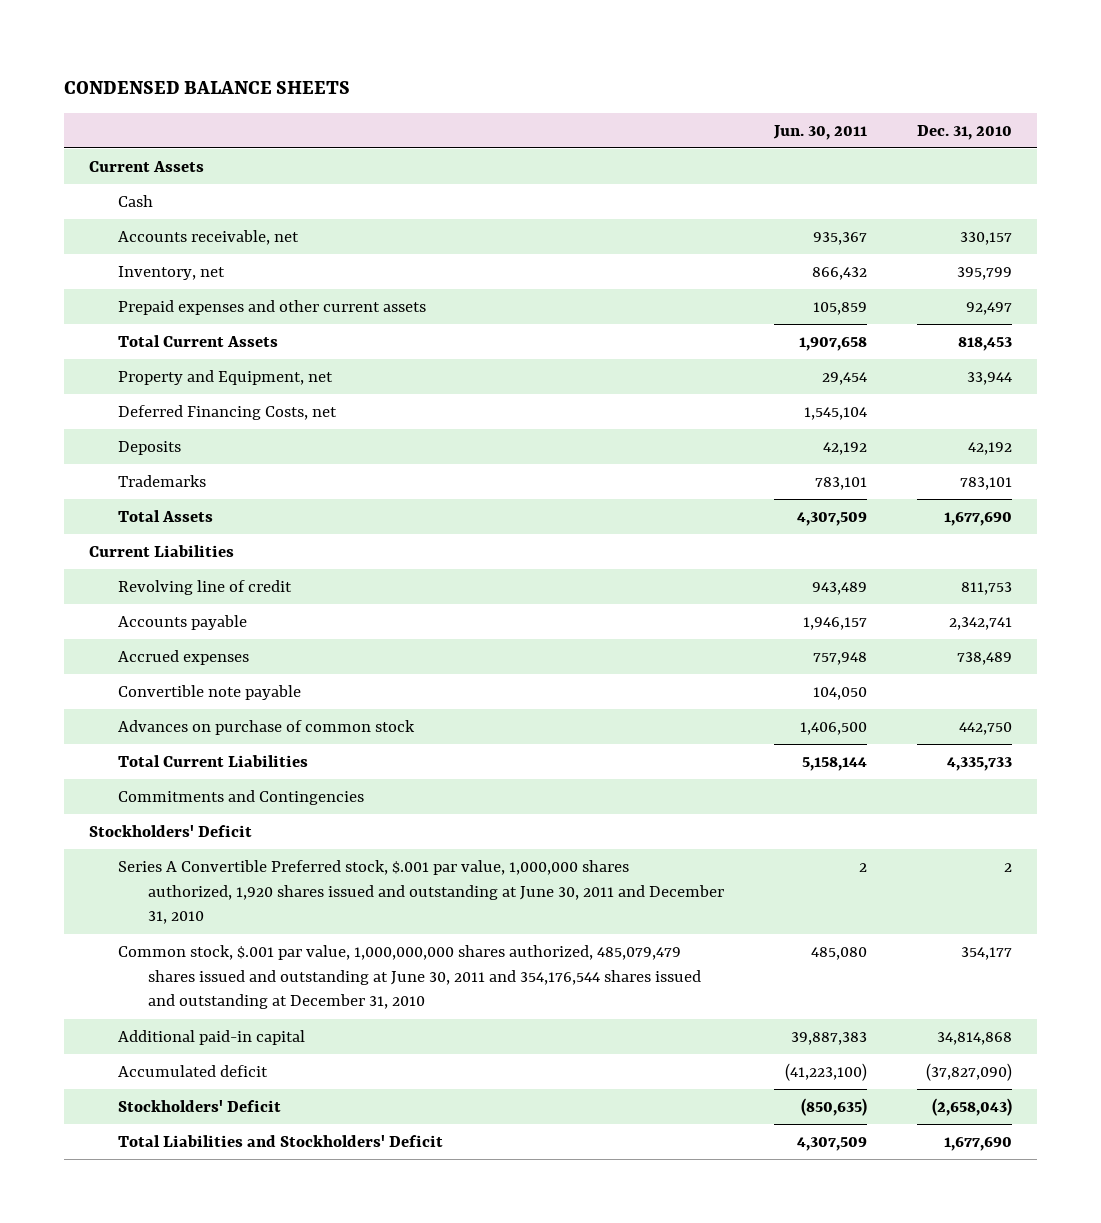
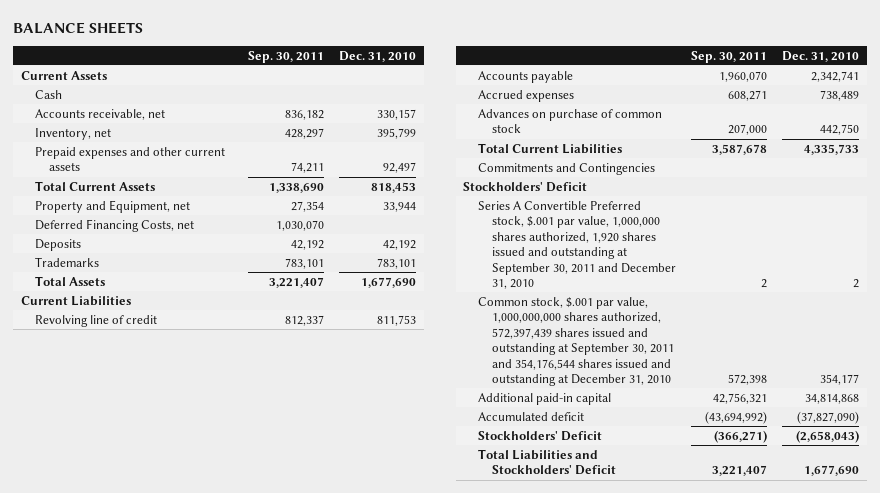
- CONDENSED BALANCE SHEETS
+ BALANCE SHEETS
- | Jun. 30, 2011 | Dec. 31, 2010
+ | Sep. 30, 2011 | Dec. 31, 2010
- Convertible note payable | 104,050 |
- Series A Convertible Preferred stock, $.001 par value, 1,000,000 shares authorized, 1,920 shares issued and outstanding at June 30, 2011 and December 31, 2010 | 2 | 2
- Common stock, $.001 par value, 1,000,000,000 shares authorized, 485,079,479 shares issued and outstanding at June 30, 2011 and 354,176,544 shares issued and outstanding at December 31, 2010 | 485,080 | 354,177
+ Series A Convertible Preferred stock, $.001 par value, 1,000,000 shares authorized, 1,920 shares issued and outstanding at September 30, 2011 and December 31, 2010 | 2 | 2
+ Common stock, $.001 par value, 1,000,000,000 shares authorized, 572,397,439 shares issued and outstanding at September 30, 2011 and 354,176,544 shares issued and outstanding at December 31, 2010 | 572,398 | 354,177

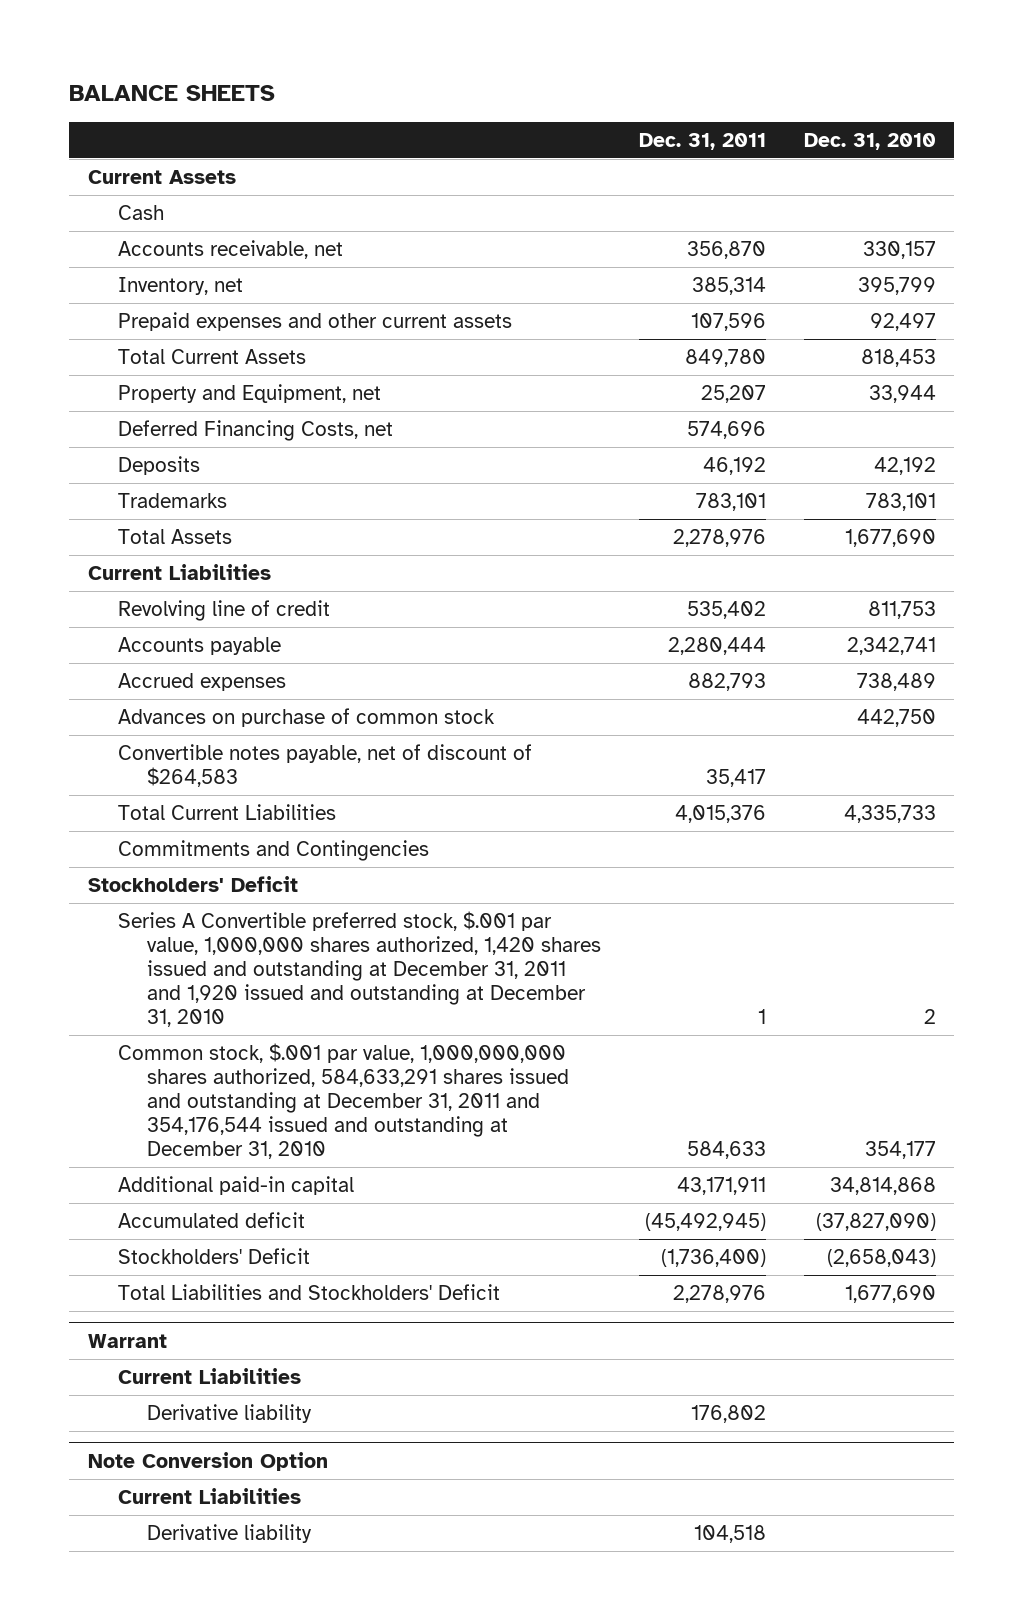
- | Sep. 30, 2011 | Dec. 31, 2010
+ | Dec. 31, 2011 | Dec. 31, 2010
+ Convertible notes payable, net of discount of $264,583 | 35,417 |
- Series A Convertible Preferred stock, $.001 par value, 1,000,000 shares authorized, 1,920 shares issued and outstanding at September 30, 2011 and December 31, 2010 | 2 | 2
- Common stock, $.001 par value, 1,000,000,000 shares authorized, 572,397,439 shares issued and outstanding at September 30, 2011 and 354,176,544 shares issued and outstanding at December 31, 2010 | 572,398 | 354,177
+ Series A Convertible preferred stock, $.001 par value, 1,000,000 shares authorized, 1,420 shares issued and outstanding at December 31, 2011 and 1,920 issued and outstanding at December 31, 2010 | 1 | 2
+ Common stock, $.001 par value, 1,000,000,000 shares authorized, 584,633,291 shares issued and outstanding at December 31, 2011 and 354,176,544 issued and outstanding at December 31, 2010 | 584,633 | 354,177
+ Warrant
+ Current Liabilities
+ Derivative liability | 176,802 |
+ Note Conversion Option
+ Current Liabilities
+ Derivative liability | 104,518 |

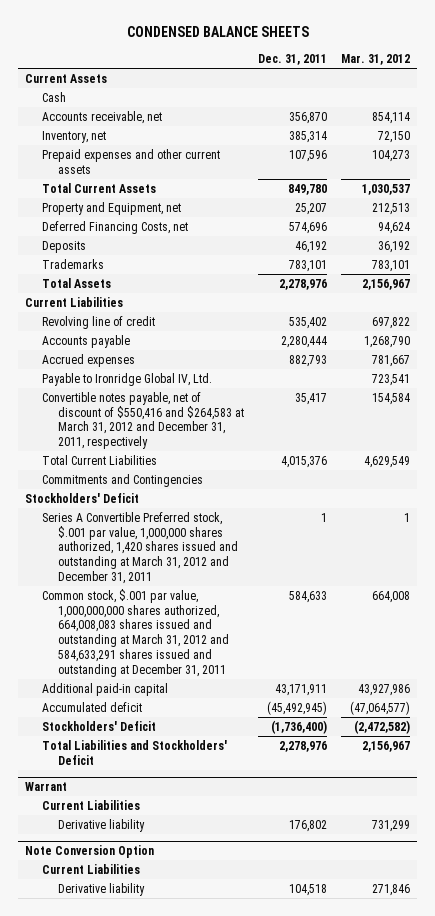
- BALANCE SHEETS
+ CONDENSED BALANCE SHEETS
- | Dec. 31, 2011 | Dec. 31, 2010
+ | Dec. 31, 2011 | Mar. 31, 2012
- Advances on purchase of common stock | | 442,750
- Convertible notes payable, net of discount of $264,583 | 35,417 |
+ Payable to Ironridge Global IV, Ltd. | | 723,541
+ Convertible notes payable, net of discount of $550,416 and $264,583 at March 31, 2012 and December 31, 2011, respectively | 35,417 | 154,584
- Series A Convertible preferred stock, $.001 par value, 1,000,000 shares authorized, 1,420 shares issued and outstanding at December 31, 2011 and 1,920 issued and outstanding at December 31, 2010 | 1 | 2
- Common stock, $.001 par value, 1,000,000,000 shares authorized, 584,633,291 shares issued and outstanding at December 31, 2011 and 354,176,544 issued and outstanding at December 31, 2010 | 584,633 | 354,177
+ Series A Convertible Preferred stock, $.001 par value, 1,000,000 shares authorized, 1,420 shares issued and outstanding at March 31, 2012 and December 31, 2011 | 1 | 1
+ Common stock, $.001 par value, 1,000,000,000 shares authorized, 664,008,083 shares issued and outstanding at March 31, 2012 and 584,633,291 shares issued and outstanding at December 31, 2011 | 584,633 | 664,008

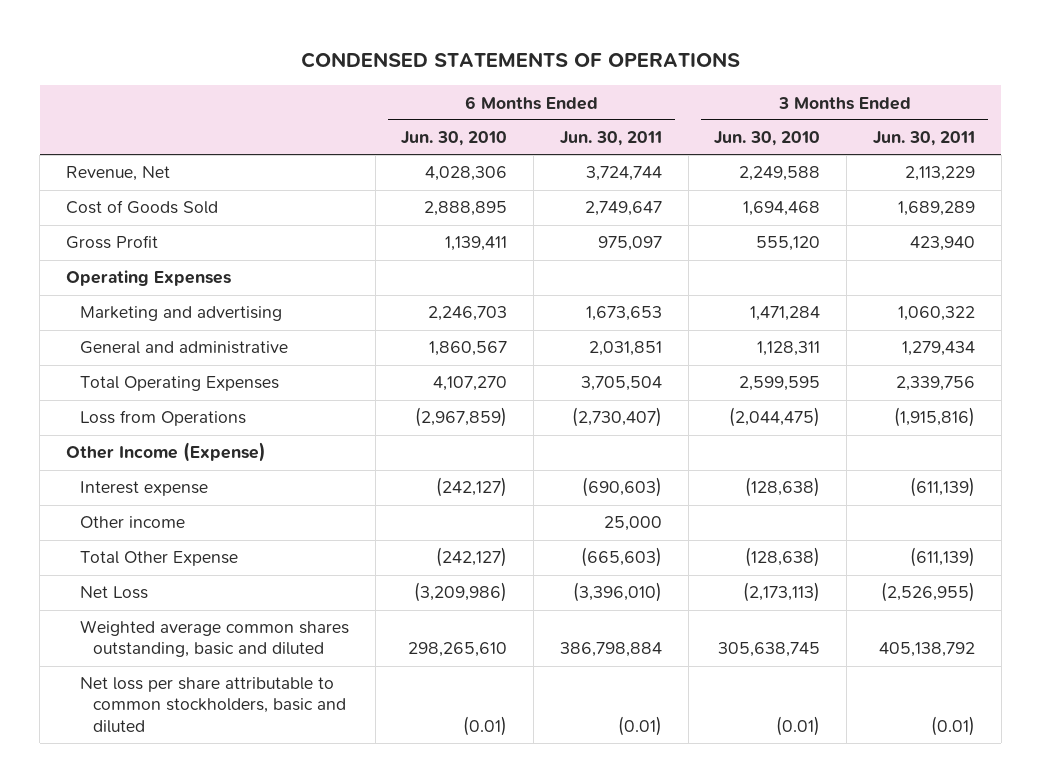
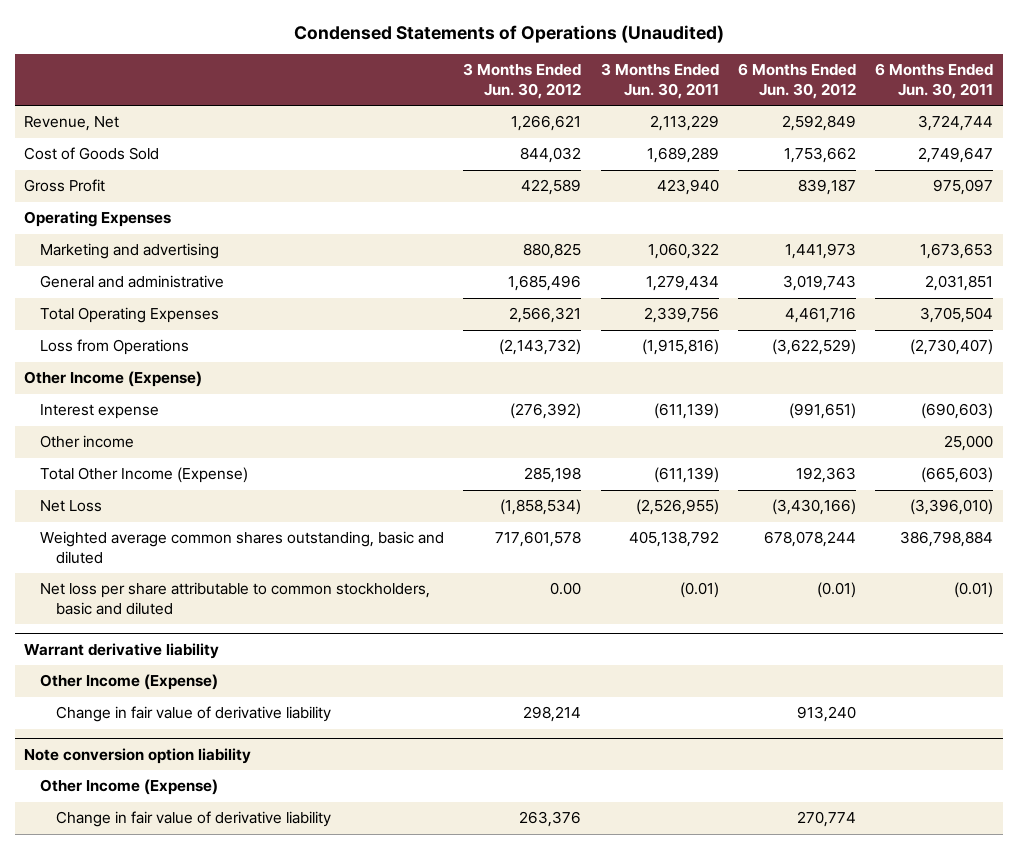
- CONDENSED STATEMENTS OF OPERATIONS
+ Condensed Statements of Operations (Unaudited)
- | 6 Months Ended Jun. 30, 2010 | 6 Months Ended Jun. 30, 2011 | 3 Months Ended Jun. 30, 2010 | 3 Months Ended Jun. 30, 2011
+ | 3 Months Ended Jun. 30, 2012 | 3 Months Ended Jun. 30, 2011 | 6 Months Ended Jun. 30, 2012 | 6 Months Ended Jun. 30, 2011
- Total Other Expense | (242,127) | (665,603) | (128,638) | (611,139)
+ Total Other Income (Expense) | 285,198 | (611,139) | 192,363 | (665,603)
+ Warrant derivative liability
+ Other Income (Expense)
+ Change in fair value of derivative liability | 298,214 | | 913,240 |
+ Note conversion option liability
+ Other Income (Expense)
+ Change in fair value of derivative liability | 263,376 | | 270,774 |

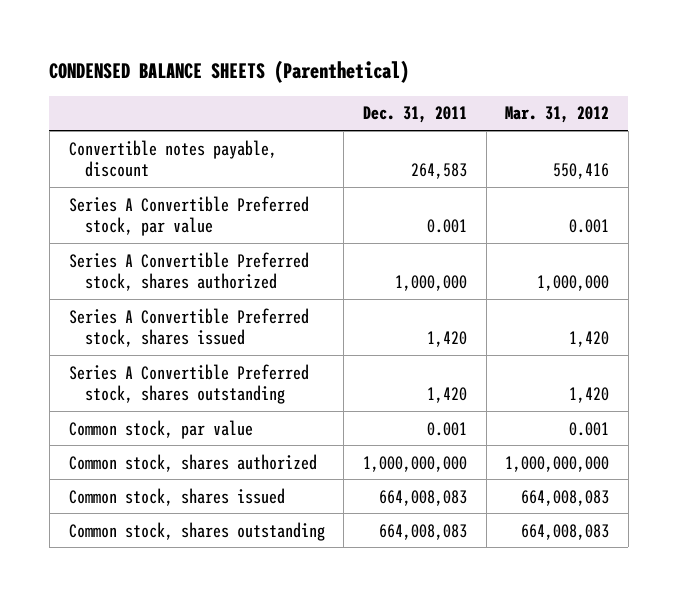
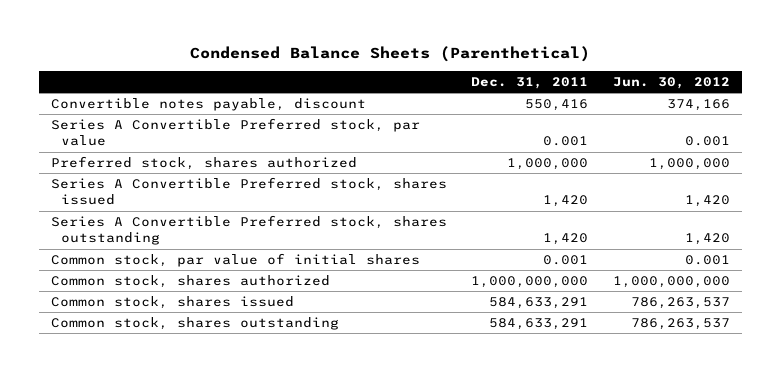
- CONDENSED BALANCE SHEETS (Parenthetical)
+ Condensed Balance Sheets (Parenthetical)
- | Dec. 31, 2011 | Mar. 31, 2012
+ | Dec. 31, 2011 | Jun. 30, 2012
- Convertible notes payable, discount | 264,583 | 550,416
+ Convertible notes payable, discount | 550,416 | 374,166
- Series A Convertible Preferred stock, shares authorized | 1,000,000 | 1,000,000
+ Preferred stock, shares authorized | 1,000,000 | 1,000,000
- Common stock, par value | 0.001 | 0.001
+ Common stock, par value of initial shares | 0.001 | 0.001
- Common stock, shares issued | 664,008,083 | 664,008,083
- Common stock, shares outstanding | 664,008,083 | 664,008,083
+ Common stock, shares issued | 584,633,291 | 786,263,537
+ Common stock, shares outstanding | 584,633,291 | 786,263,537

